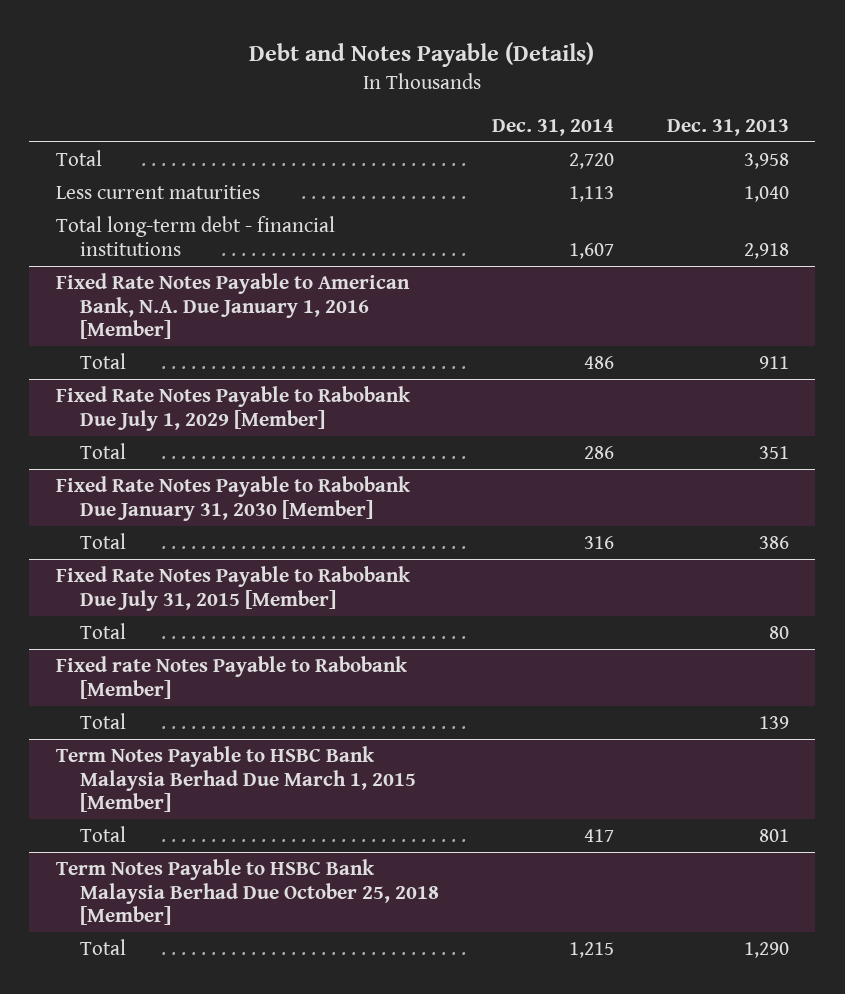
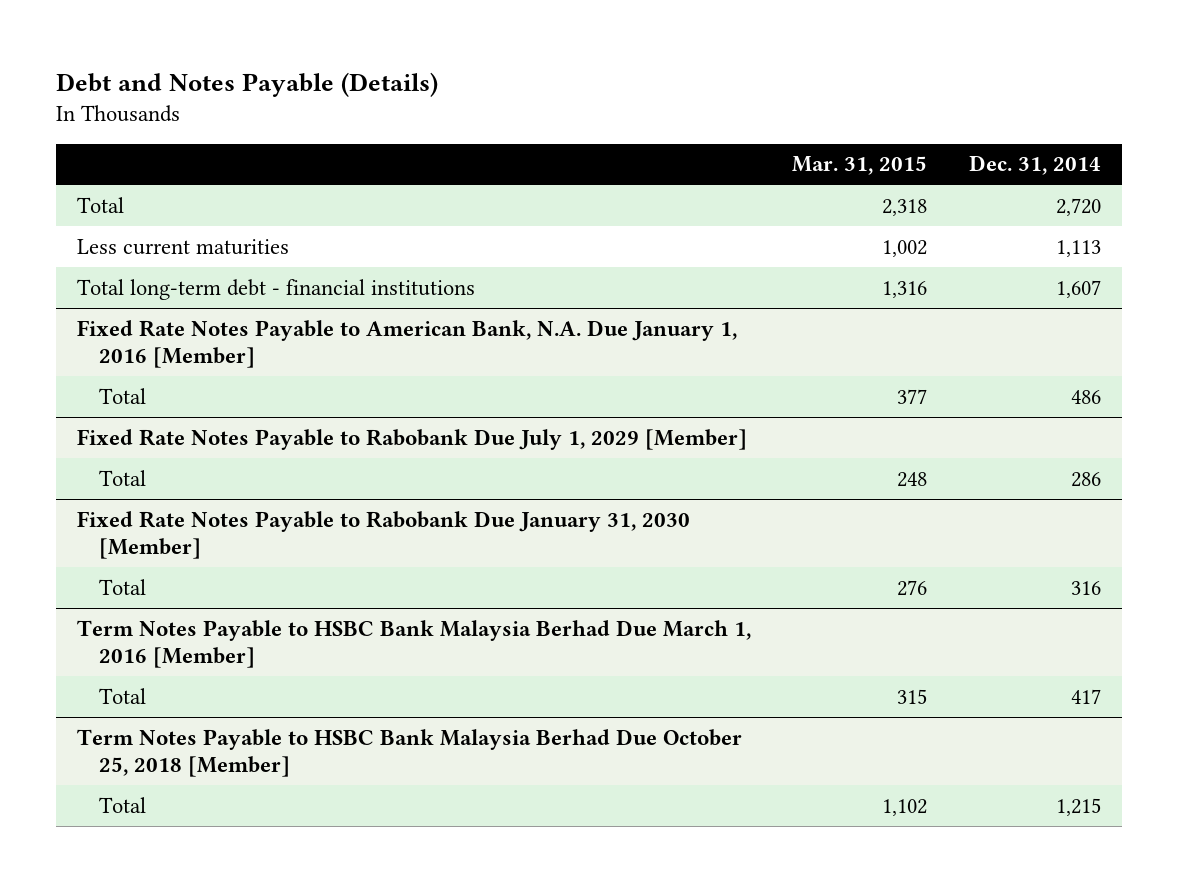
- | Dec. 31, 2014 | Dec. 31, 2013
+ | Mar. 31, 2015 | Dec. 31, 2014
- Fixed Rate Notes Payable to Rabobank Due July 31, 2015 [Member]
- Total | | 80
- Fixed rate Notes Payable to Rabobank [Member]
- Total | | 139
- Term Notes Payable to HSBC Bank Malaysia Berhad Due March 1, 2015 [Member]
+ Term Notes Payable to HSBC Bank Malaysia Berhad Due March 1, 2016 [Member]

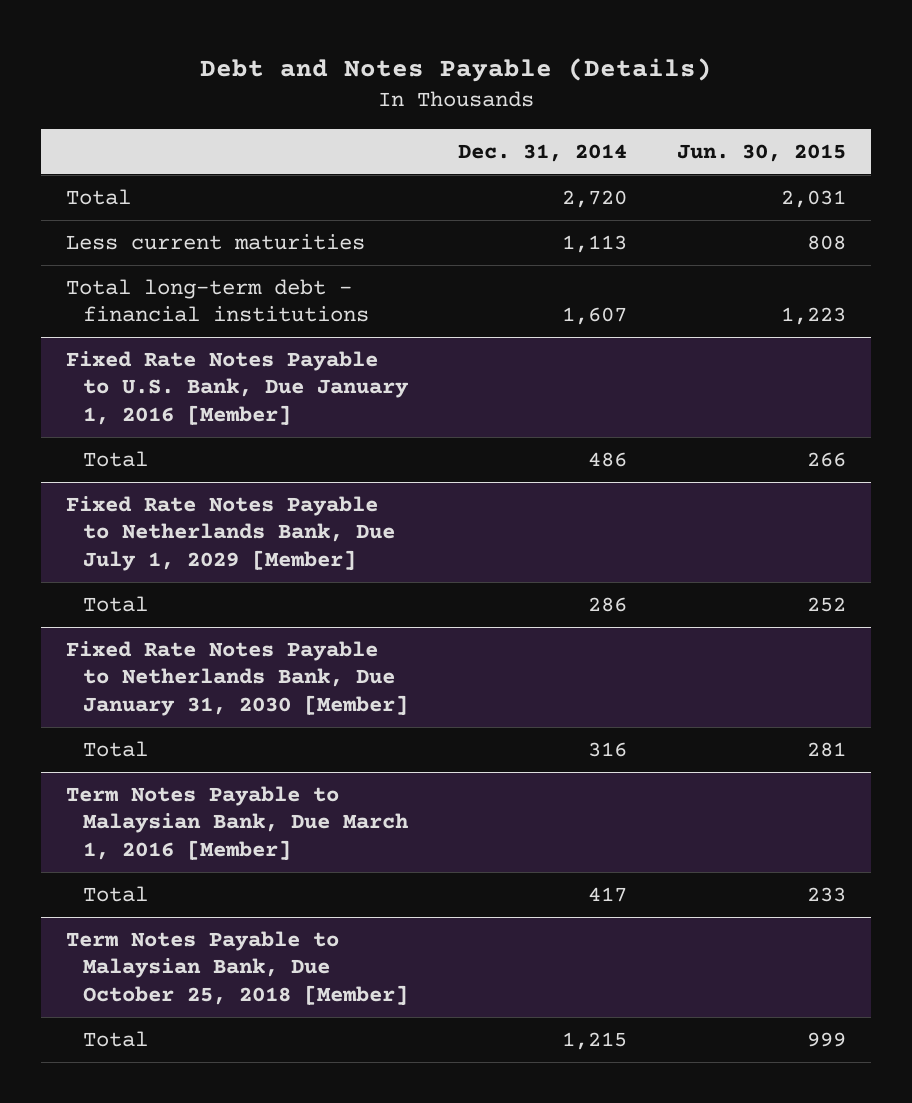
- | Mar. 31, 2015 | Dec. 31, 2014
+ | Dec. 31, 2014 | Jun. 30, 2015
- Fixed Rate Notes Payable to American Bank, N.A. Due January 1, 2016 [Member]
+ Fixed Rate Notes Payable to U.S. Bank, Due January 1, 2016 [Member]
- Fixed Rate Notes Payable to Rabobank Due July 1, 2029 [Member]
+ Fixed Rate Notes Payable to Netherlands Bank, Due July 1, 2029 [Member]
- Fixed Rate Notes Payable to Rabobank Due January 31, 2030 [Member]
+ Fixed Rate Notes Payable to Netherlands Bank, Due January 31, 2030 [Member]
- Term Notes Payable to HSBC Bank Malaysia Berhad Due March 1, 2016 [Member]
+ Term Notes Payable to Malaysian Bank, Due March 1, 2016 [Member]
- Term Notes Payable to HSBC Bank Malaysia Berhad Due October 25, 2018 [Member]
+ Term Notes Payable to Malaysian Bank, Due October 25, 2018 [Member]

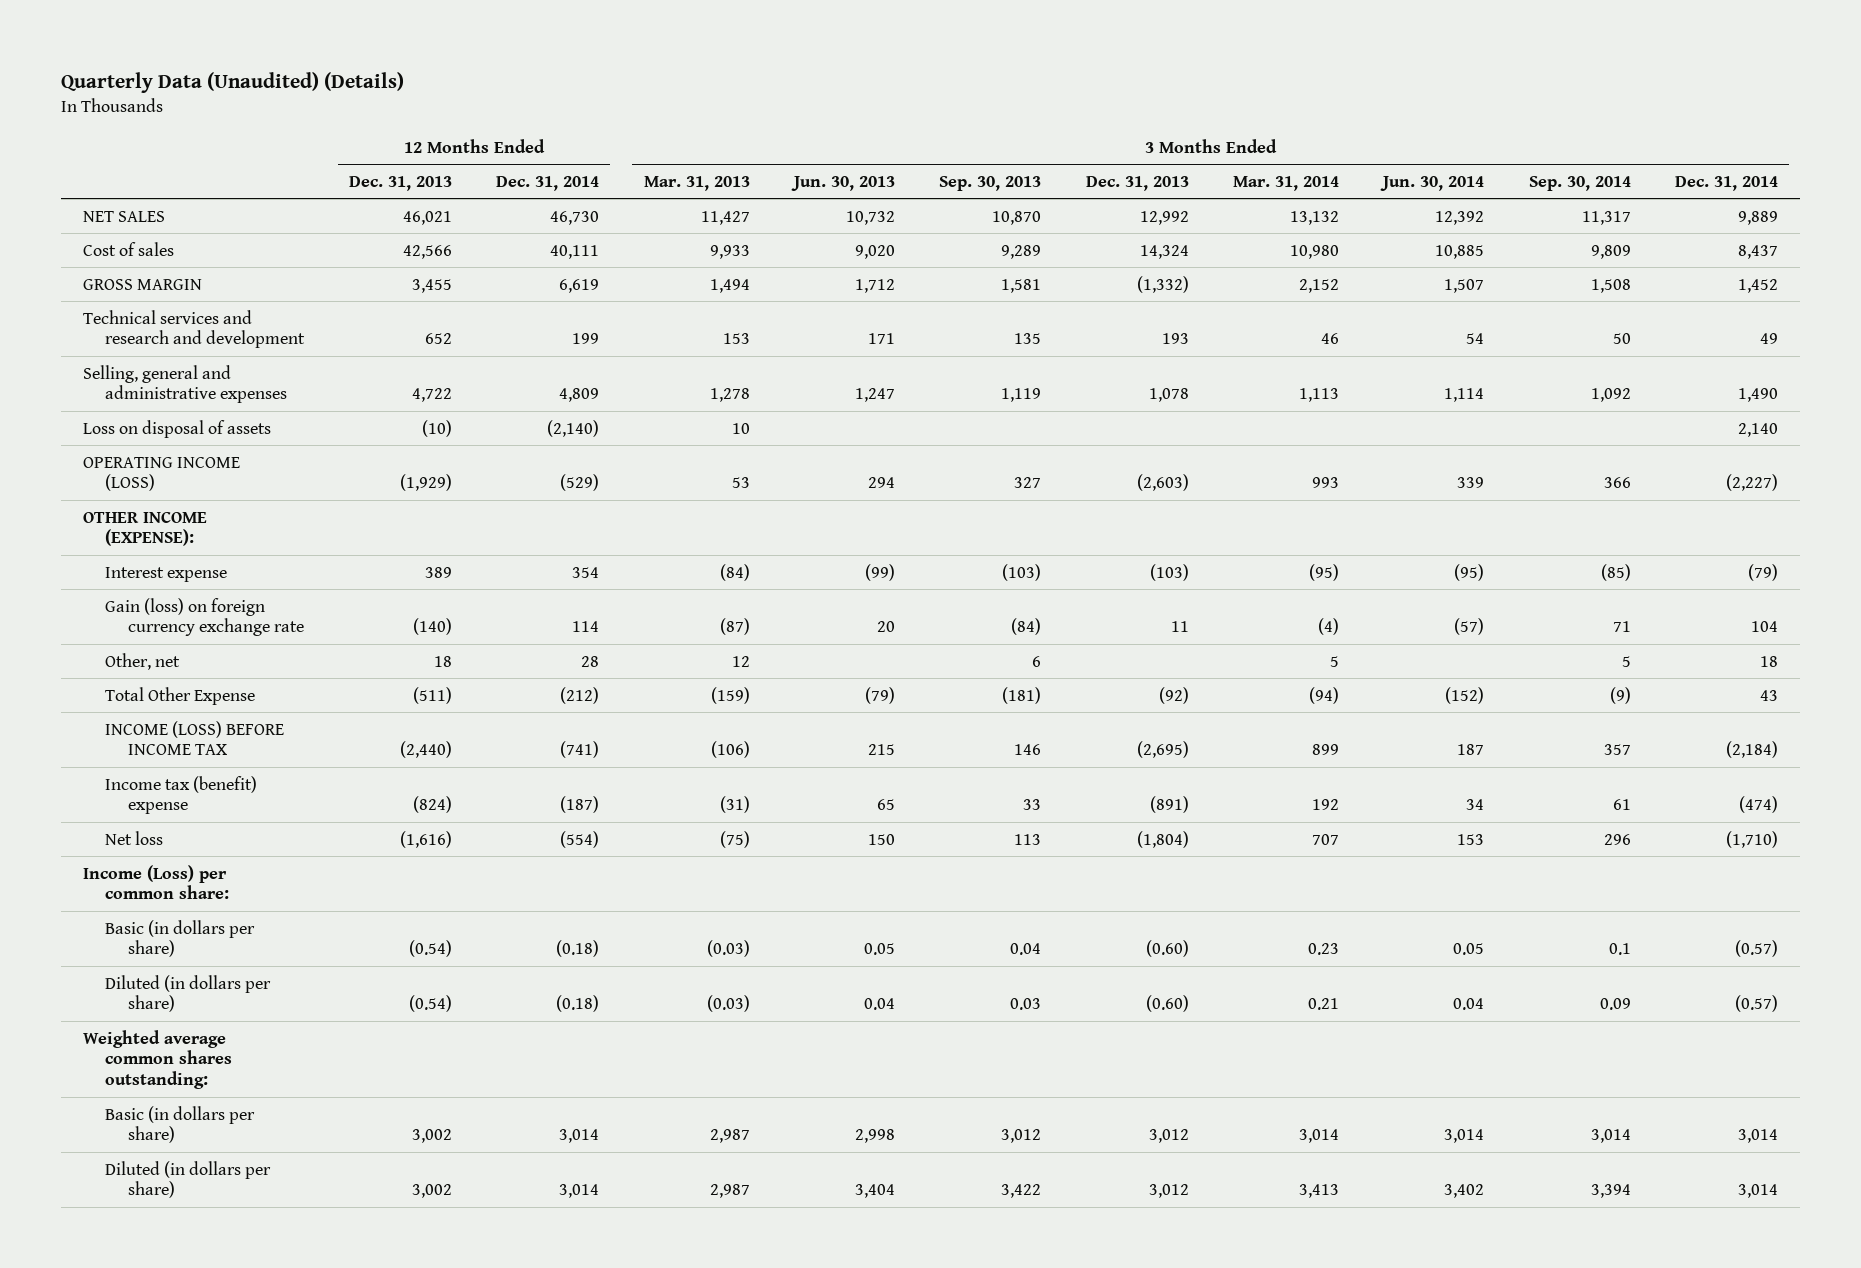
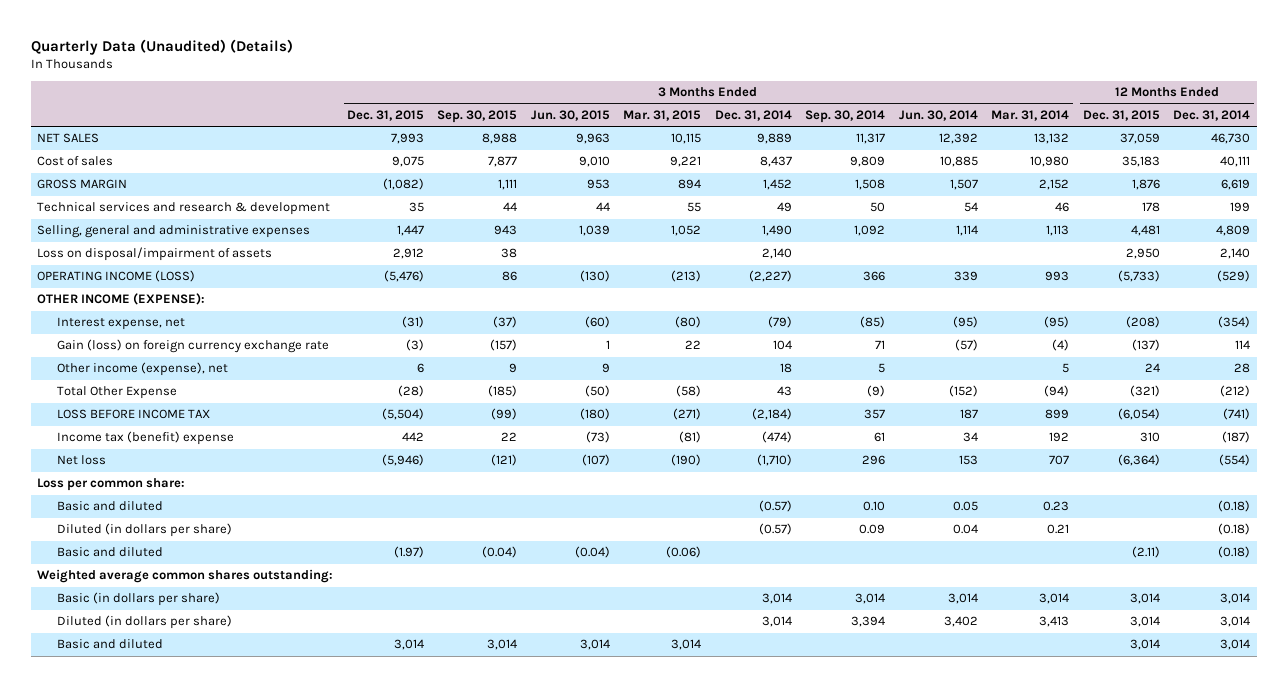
- | 12 Months Ended Dec. 31, 2013 | 12 Months Ended Dec. 31, 2014 | 3 Months Ended Mar. 31, 2013 | 3 Months Ended Jun. 30, 2013 | 3 Months Ended Sep. 30, 2013 | 3 Months Ended Dec. 31, 2013 | 3 Months Ended Mar. 31, 2014 | 3 Months Ended Jun. 30, 2014 | 3 Months Ended Sep. 30, 2014 | 3 Months Ended Dec. 31, 2014
+ | 3 Months Ended Dec. 31, 2015 | 3 Months Ended Sep. 30, 2015 | 3 Months Ended Jun. 30, 2015 | 3 Months Ended Mar. 31, 2015 | 3 Months Ended Dec. 31, 2014 | 3 Months Ended Sep. 30, 2014 | 3 Months Ended Jun. 30, 2014 | 3 Months Ended Mar. 31, 2014 | 12 Months Ended Dec. 31, 2015 | 12 Months Ended Dec. 31, 2014
- Technical services and research and development | 652 | 199 | 153 | 171 | 135 | 193 | 46 | 54 | 50 | 49
+ Technical services and research & development | 35 | 44 | 44 | 55 | 49 | 50 | 54 | 46 | 178 | 199
- Loss on disposal of assets | (10) | (2,140) | 10 | | | | | | | 2,140
+ Loss on disposal/impairment of assets | 2,912 | 38 | | | 2,140 | | | | 2,950 | 2,140
- Interest expense | 389 | 354 | (84) | (99) | (103) | (103) | (95) | (95) | (85) | (79)
+ Interest expense, net | (31) | (37) | (60) | (80) | (79) | (85) | (95) | (95) | (208) | (354)
- Other, net | 18 | 28 | 12 | | 6 | | 5 | | 5 | 18
+ Other income (expense), net | 6 | 9 | 9 | | 18 | 5 | | 5 | 24 | 28
- INCOME (LOSS) BEFORE INCOME TAX | (2,440) | (741) | (106) | 215 | 146 | (2,695) | 899 | 187 | 357 | (2,184)
+ LOSS BEFORE INCOME TAX | (5,504) | (99) | (180) | (271) | (2,184) | 357 | 187 | 899 | (6,054) | (741)
- Income (Loss) per common share:
- Basic (in dollars per share) | (0.54) | (0.18) | (0.03) | 0.05 | 0.04 | (0.60) | 0.23 | 0.05 | 0.1 | (0.57)
+ Loss per common share:
+ Basic and diluted | | | | | (0.57) | 0.10 | 0.05 | 0.23 | | (0.18)
+ Basic and diluted | (1.97) | (0.04) | (0.04) | (0.06) | | | | | (2.11) | (0.18)
+ Basic and diluted | 3,014 | 3,014 | 3,014 | 3,014 | | | | | 3,014 | 3,014

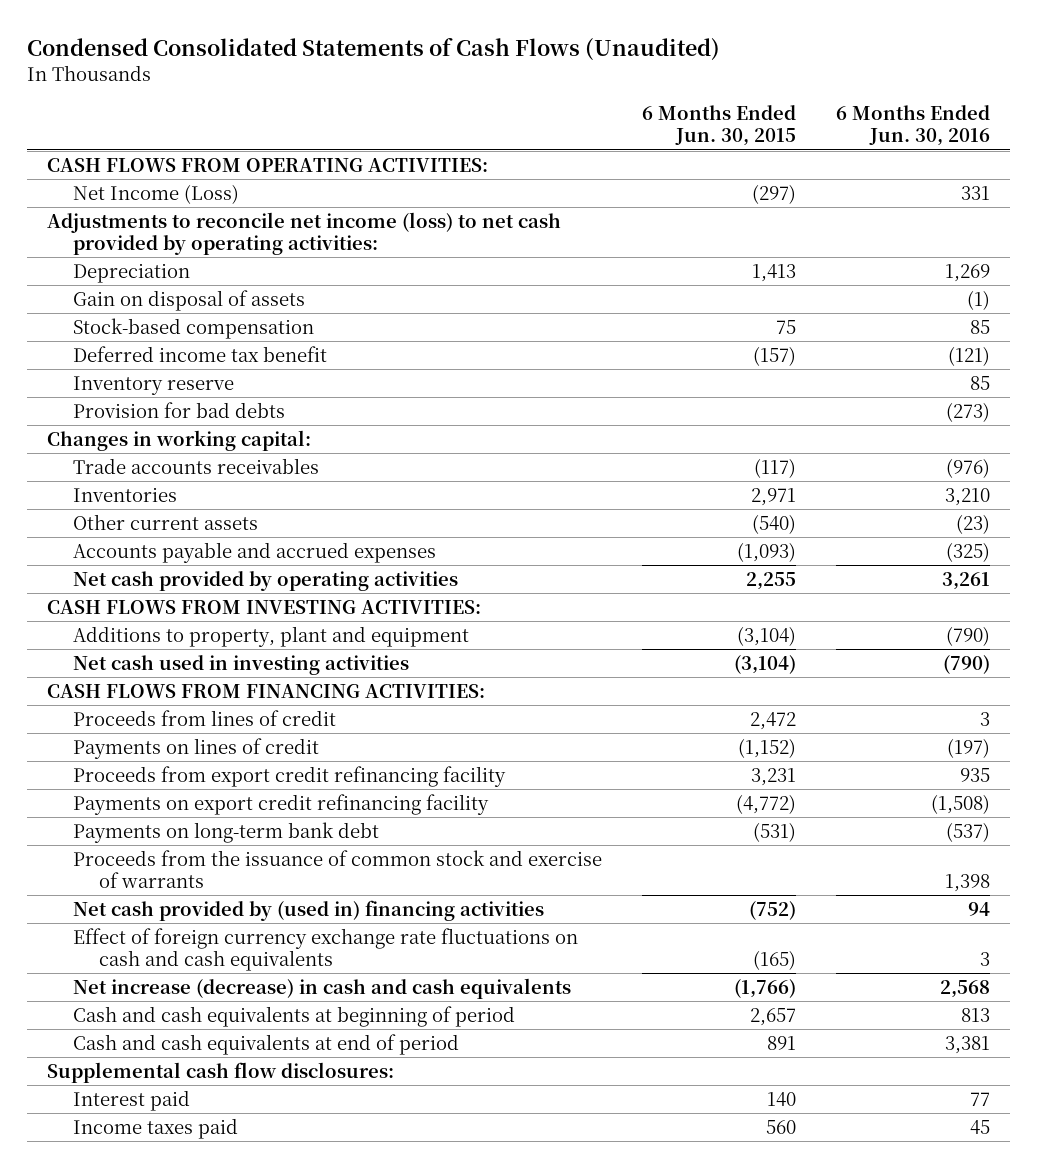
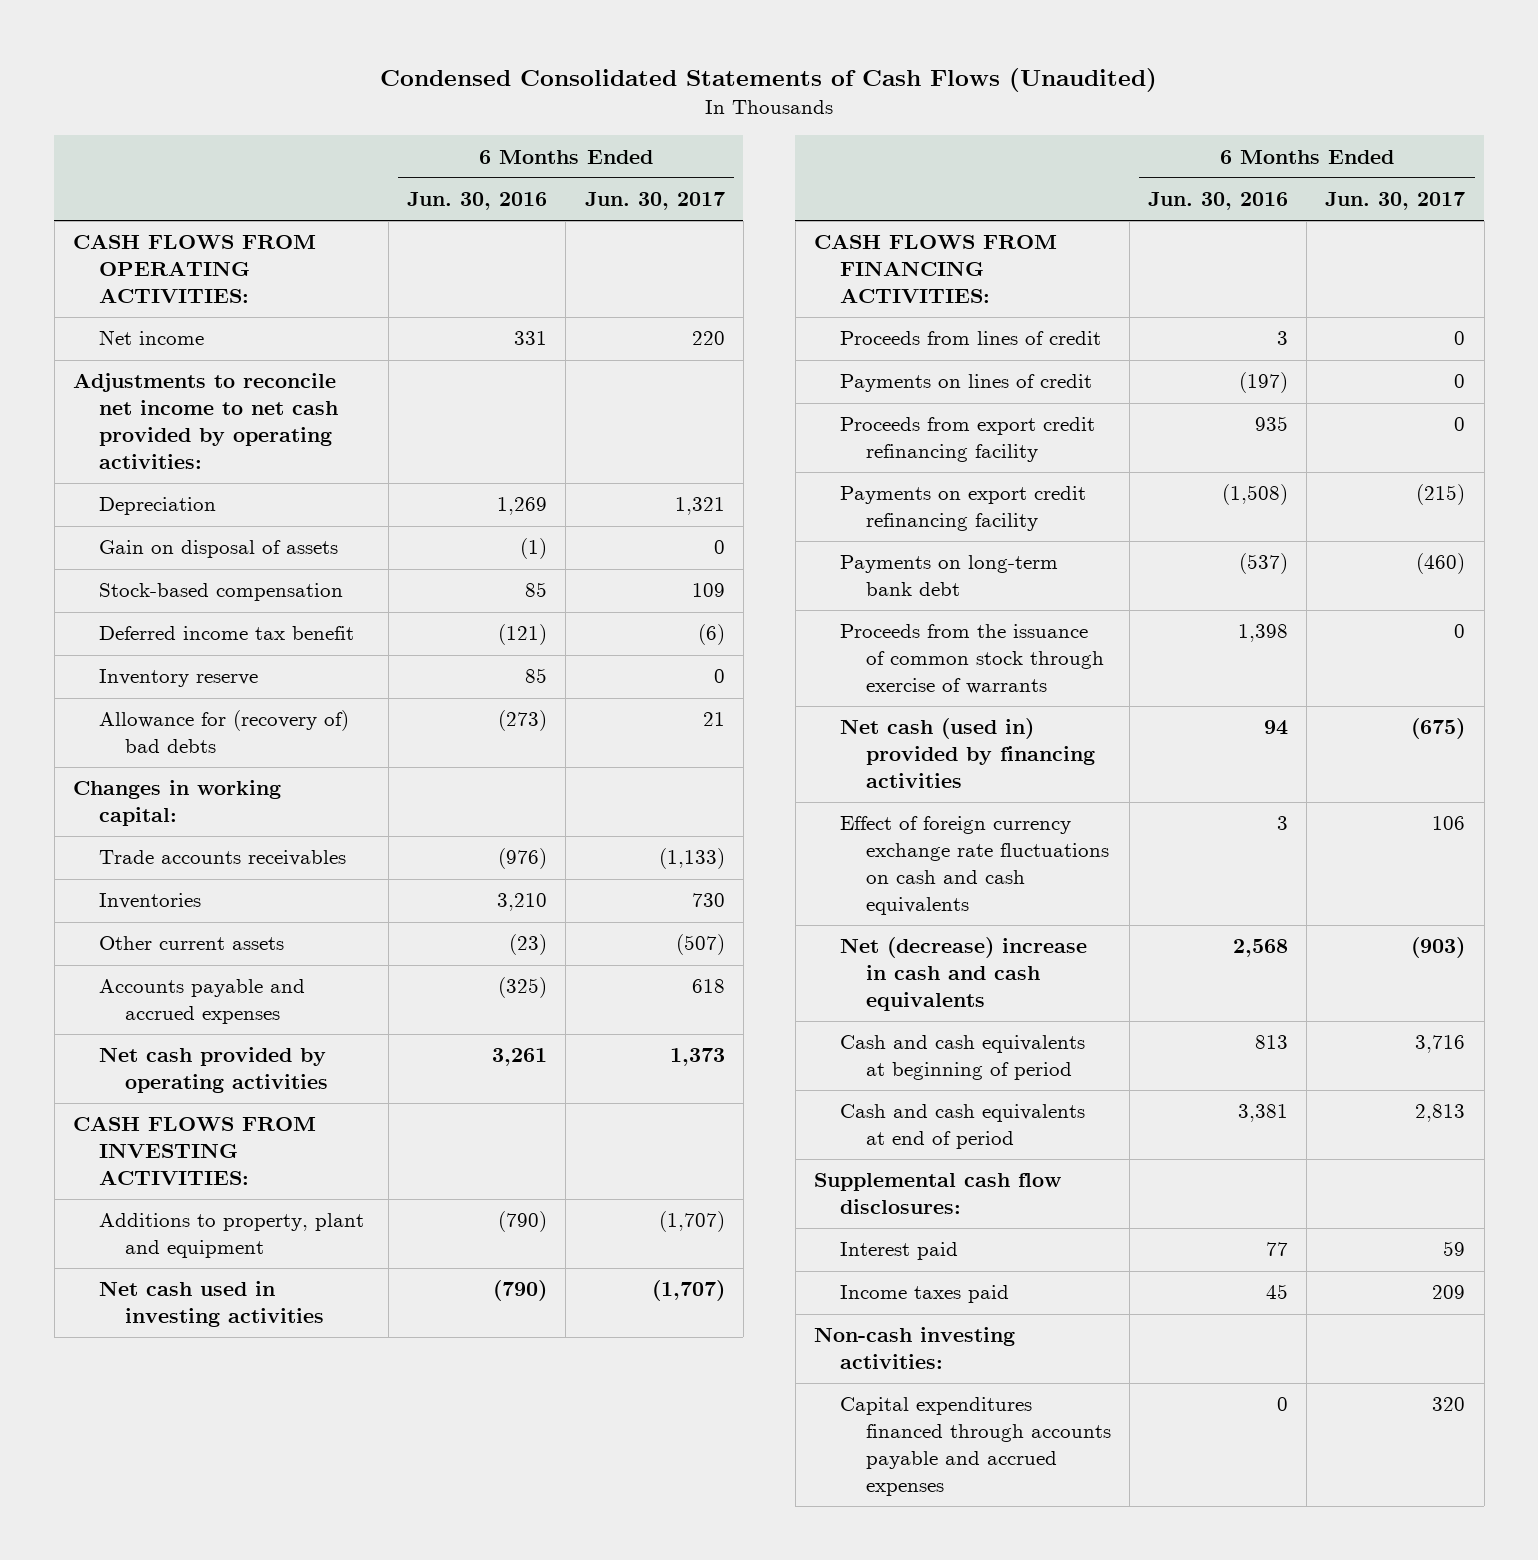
- | 6 Months Ended Jun. 30, 2015 | 6 Months Ended Jun. 30, 2016
+ | 6 Months Ended Jun. 30, 2016 | 6 Months Ended Jun. 30, 2017
- Net Income (Loss) | (297) | 331
- Adjustments to reconcile net income (loss) to net cash provided by operating activities:
+ Net income | 331 | 220
+ Adjustments to reconcile net income to net cash provided by operating activities:
- Provision for bad debts | | (273)
+ Allowance for (recovery of) bad debts | (273) | 21
- Proceeds from the issuance of common stock and exercise of warrants | | 1,398
- Net cash provided by (used in) financing activities | (752) | 94
+ Proceeds from the issuance of common stock through exercise of warrants | 1,398 | 0
+ Net cash (used in) provided by financing activities | 94 | (675)
- Net increase (decrease) in cash and cash equivalents | (1,766) | 2,568
+ Net (decrease) increase in cash and cash equivalents | 2,568 | (903)
+ Non-cash investing activities:
+ Capital expenditures financed through accounts payable and accrued expenses | 0 | 320

